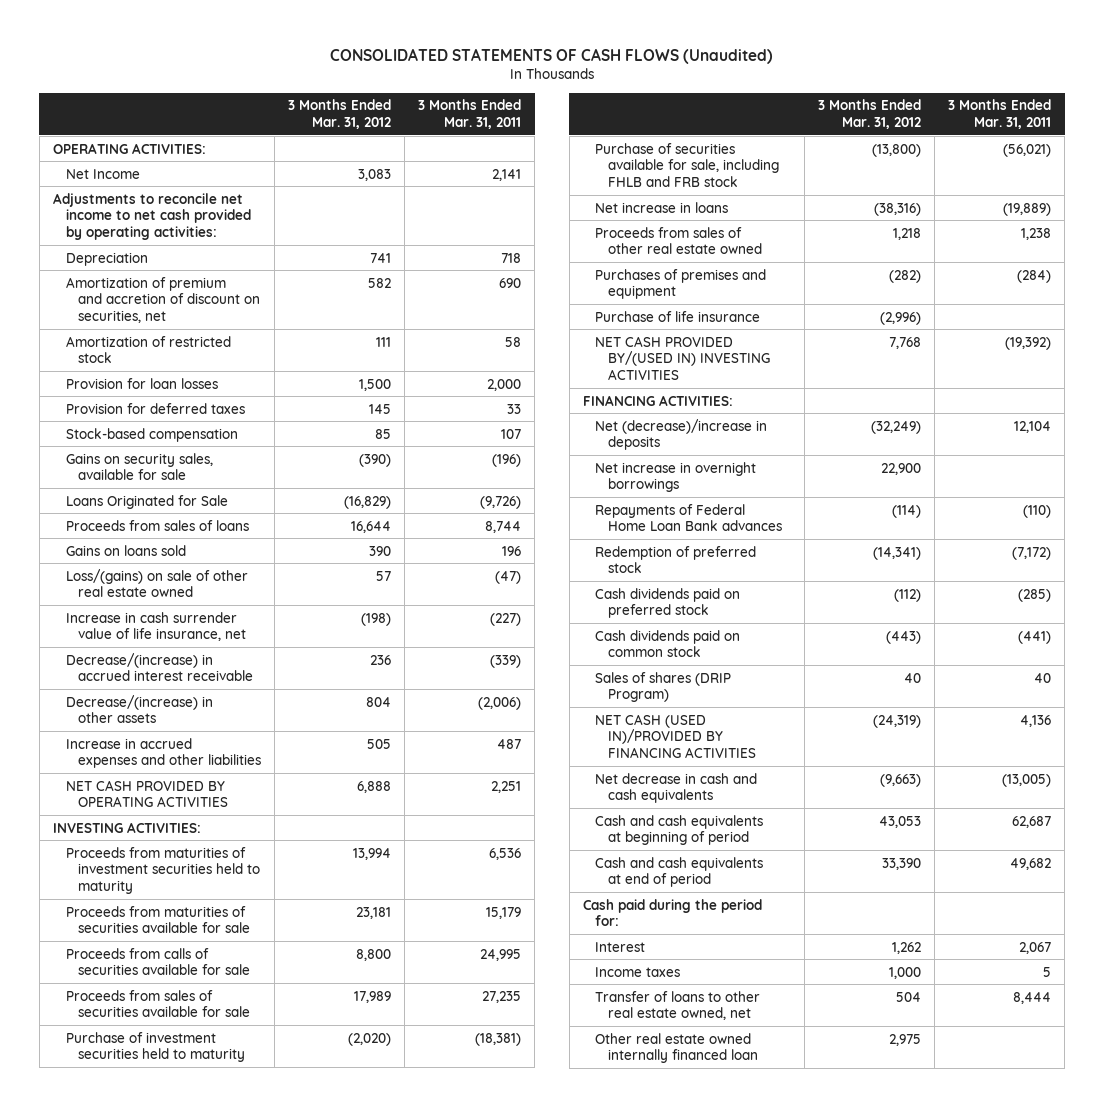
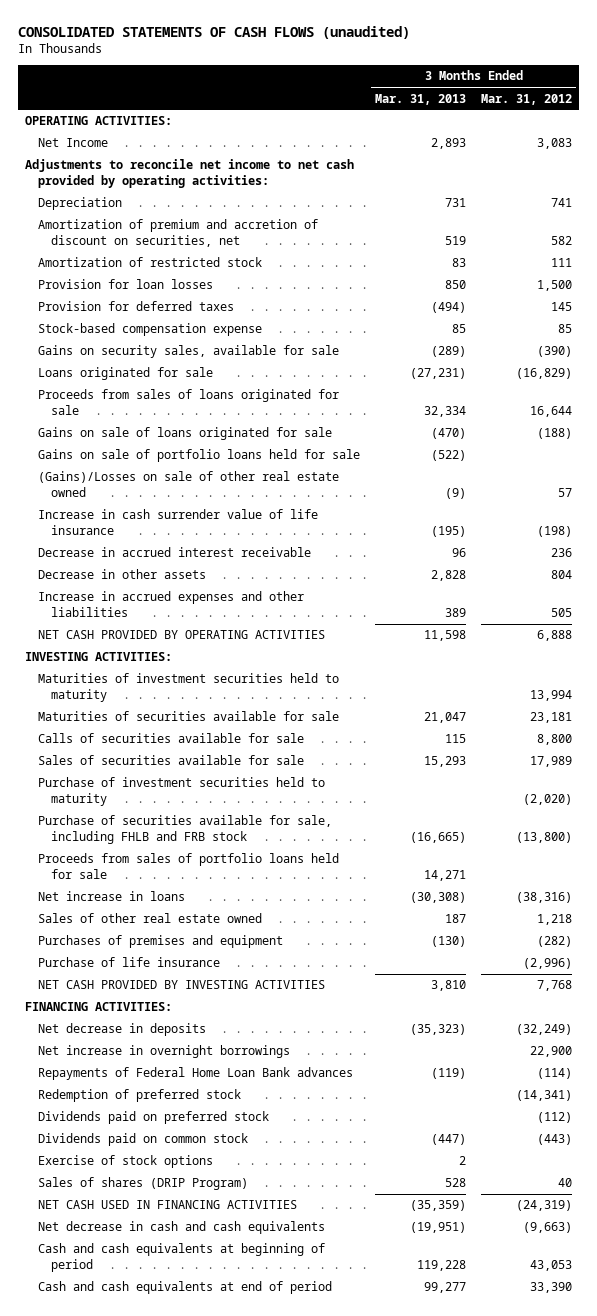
- CONSOLIDATED STATEMENTS OF CASH FLOWS (Unaudited)
+ CONSOLIDATED STATEMENTS OF CASH FLOWS (unaudited)
- | 3 Months Ended Mar. 31, 2012 | 3 Months Ended Mar. 31, 2011
+ | 3 Months Ended Mar. 31, 2013 | 3 Months Ended Mar. 31, 2012
- Stock-based compensation | 85 | 107
+ Stock-based compensation expense | 85 | 85
- Loans Originated for Sale | (16,829) | (9,726)
- Proceeds from sales of loans | 16,644 | 8,744
- Gains on loans sold | 390 | 196
- Loss/(gains) on sale of other real estate owned | 57 | (47)
- Increase in cash surrender value of life insurance, net | (198) | (227)
- Decrease/(increase) in accrued interest receivable | 236 | (339)
- Decrease/(increase) in other assets | 804 | (2,006)
+ Loans originated for sale | (27,231) | (16,829)
+ Proceeds from sales of loans originated for sale | 32,334 | 16,644
+ Gains on sale of loans originated for sale | (470) | (188)
+ Gains on sale of portfolio loans held for sale | (522) |
+ (Gains)/Losses on sale of other real estate owned | (9) | 57
+ Increase in cash surrender value of life insurance | (195) | (198)
+ Decrease in accrued interest receivable | 96 | 236
+ Decrease in other assets | 2,828 | 804
- Proceeds from maturities of investment securities held to maturity | 13,994 | 6,536
- Proceeds from maturities of securities available for sale | 23,181 | 15,179
- Proceeds from calls of securities available for sale | 8,800 | 24,995
- Proceeds from sales of securities available for sale | 17,989 | 27,235
+ Maturities of investment securities held to maturity | | 13,994
+ Maturities of securities available for sale | 21,047 | 23,181
+ Calls of securities available for sale | 115 | 8,800
+ Sales of securities available for sale | 15,293 | 17,989
+ Proceeds from sales of portfolio loans held for sale | 14,271 |
- Proceeds from sales of other real estate owned | 1,218 | 1,238
+ Sales of other real estate owned | 187 | 1,218
- NET CASH PROVIDED BY/(USED IN) INVESTING ACTIVITIES | 7,768 | (19,392)
+ NET CASH PROVIDED BY INVESTING ACTIVITIES | 3,810 | 7,768
- Net (decrease)/increase in deposits | (32,249) | 12,104
+ Net decrease in deposits | (35,323) | (32,249)
- Cash dividends paid on preferred stock | (112) | (285)
- Cash dividends paid on common stock | (443) | (441)
+ Dividends paid on preferred stock | | (112)
+ Dividends paid on common stock | (447) | (443)
+ Exercise of stock options | 2 |
- NET CASH (USED IN)/PROVIDED BY FINANCING ACTIVITIES | (24,319) | 4,136
+ NET CASH USED IN FINANCING ACTIVITIES | (35,359) | (24,319)
- Cash paid during the period for:
- Interest | 1,262 | 2,067
- Income taxes | 1,000 | 5
- Transfer of loans to other real estate owned, net | 504 | 8,444
- Other real estate owned internally financed loan | 2,975 |

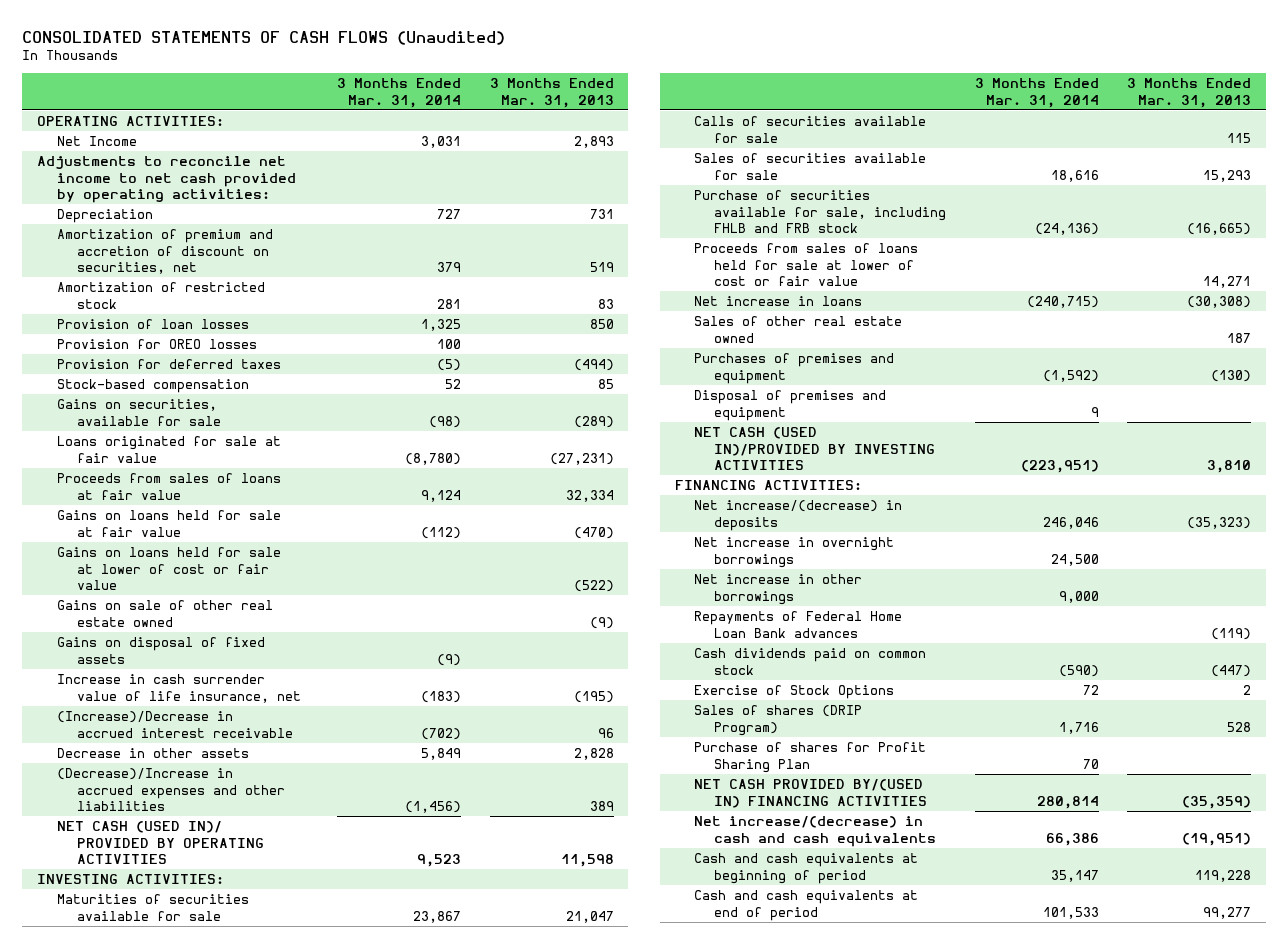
- CONSOLIDATED STATEMENTS OF CASH FLOWS (unaudited)
+ CONSOLIDATED STATEMENTS OF CASH FLOWS (Unaudited)
- | 3 Months Ended Mar. 31, 2013 | 3 Months Ended Mar. 31, 2012
+ | 3 Months Ended Mar. 31, 2014 | 3 Months Ended Mar. 31, 2013
- Provision for loan losses | 850 | 1,500
+ Provision of loan losses | 1,325 | 850
+ Provision for OREO losses | 100 |
- Stock-based compensation expense | 85 | 85
- Gains on security sales, available for sale | (289) | (390)
- Loans originated for sale | (27,231) | (16,829)
- Proceeds from sales of loans originated for sale | 32,334 | 16,644
- Gains on sale of loans originated for sale | (470) | (188)
- Gains on sale of portfolio loans held for sale | (522) |
- (Gains)/Losses on sale of other real estate owned | (9) | 57
- Increase in cash surrender value of life insurance | (195) | (198)
- Decrease in accrued interest receivable | 96 | 236
+ Stock-based compensation | 52 | 85
+ Gains on securities, available for sale | (98) | (289)
+ Loans originated for sale at fair value | (8,780) | (27,231)
+ Proceeds from sales of loans at fair value | 9,124 | 32,334
+ Gains on loans held for sale at fair value | (112) | (470)
+ Gains on loans held for sale at lower of cost or fair value | | (522)
+ Gains on sale of other real estate owned | | (9)
+ Gains on disposal of fixed assets | (9) |
+ Increase in cash surrender value of life insurance, net | (183) | (195)
+ (Increase)/Decrease in accrued interest receivable | (702) | 96
- Increase in accrued expenses and other liabilities | 389 | 505
- NET CASH PROVIDED BY OPERATING ACTIVITIES | 11,598 | 6,888
+ (Decrease)/Increase in accrued expenses and other liabilities | (1,456) | 389
+ NET CASH (USED IN)/ PROVIDED BY OPERATING ACTIVITIES | 9,523 | 11,598
- Maturities of investment securities held to maturity | | 13,994
- Purchase of investment securities held to maturity | | (2,020)
- Proceeds from sales of portfolio loans held for sale | 14,271 |
+ Proceeds from sales of loans held for sale at lower of cost or fair value | | 14,271
- Purchase of life insurance | | (2,996)
- NET CASH PROVIDED BY INVESTING ACTIVITIES | 3,810 | 7,768
+ Disposal of premises and equipment | 9 |
+ NET CASH (USED IN)/PROVIDED BY INVESTING ACTIVITIES | (223,951) | 3,810
- Net decrease in deposits | (35,323) | (32,249)
+ Net increase/(decrease) in deposits | 246,046 | (35,323)
+ Net increase in other borrowings | 9,000 |
- Redemption of preferred stock | | (14,341)
- Dividends paid on preferred stock | | (112)
- Dividends paid on common stock | (447) | (443)
- Exercise of stock options | 2 |
+ Cash dividends paid on common stock | (590) | (447)
+ Exercise of Stock Options | 72 | 2
- NET CASH USED IN FINANCING ACTIVITIES | (35,359) | (24,319)
- Net decrease in cash and cash equivalents | (19,951) | (9,663)
+ Purchase of shares for Profit Sharing Plan | 70 |
+ NET CASH PROVIDED BY/(USED IN) FINANCING ACTIVITIES | 280,814 | (35,359)
+ Net increase/(decrease) in cash and cash equivalents | 66,386 | (19,951)

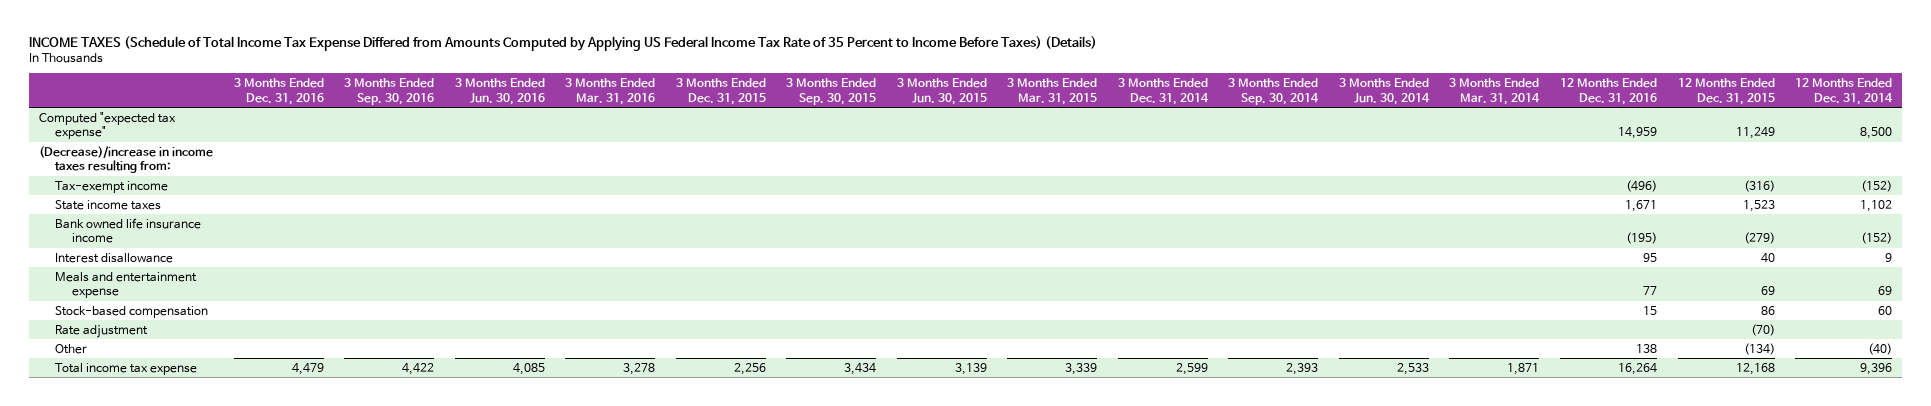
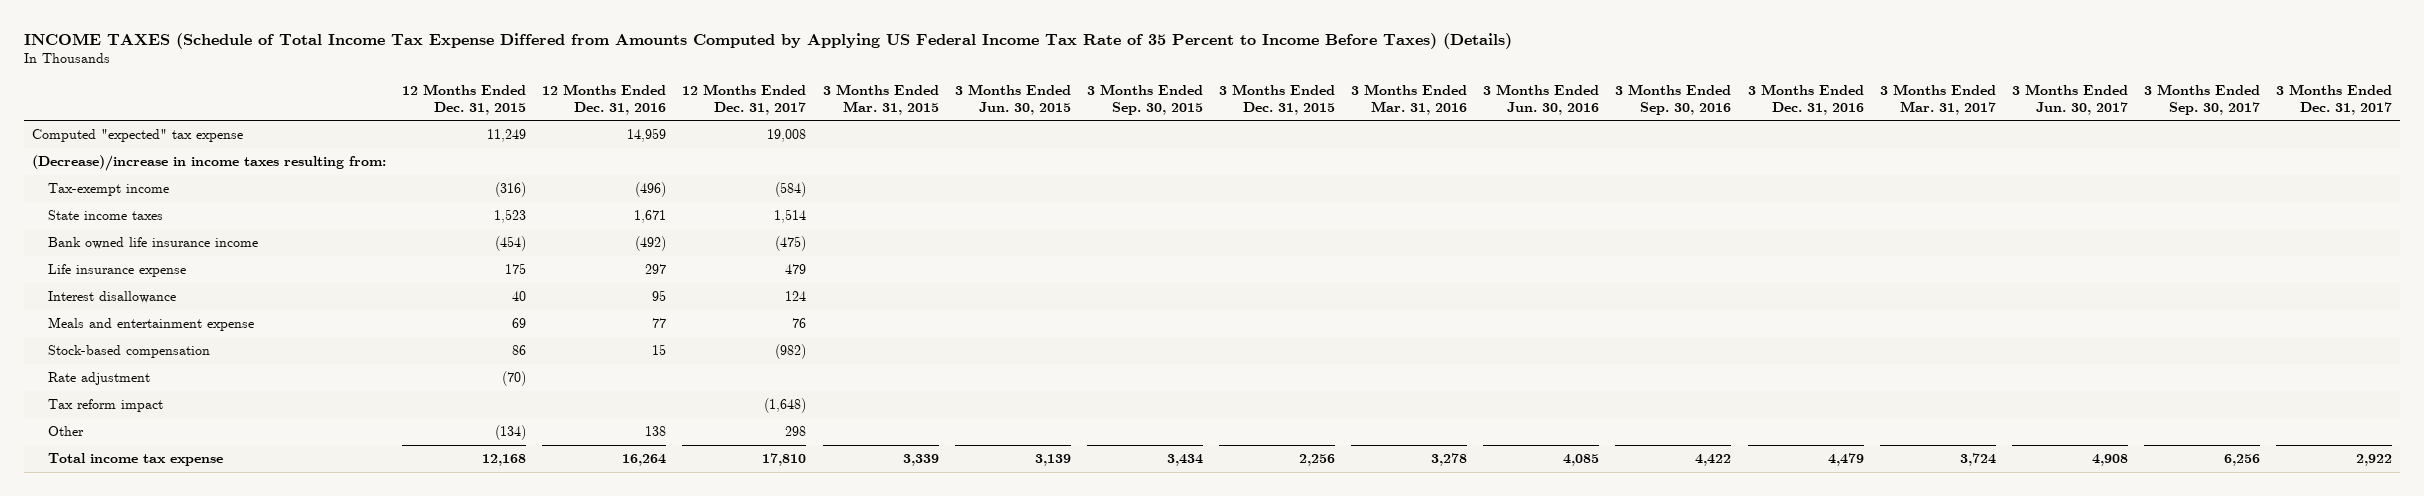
- | 3 Months Ended Dec. 31, 2016 | 3 Months Ended Sep. 30, 2016 | 3 Months Ended Jun. 30, 2016 | 3 Months Ended Mar. 31, 2016 | 3 Months Ended Dec. 31, 2015 | 3 Months Ended Sep. 30, 2015 | 3 Months Ended Jun. 30, 2015 | 3 Months Ended Mar. 31, 2015 | 3 Months Ended Dec. 31, 2014 | 3 Months Ended Sep. 30, 2014 | 3 Months Ended Jun. 30, 2014 | 3 Months Ended Mar. 31, 2014 | 12 Months Ended Dec. 31, 2016 | 12 Months Ended Dec. 31, 2015 | 12 Months Ended Dec. 31, 2014
+ | 12 Months Ended Dec. 31, 2015 | 12 Months Ended Dec. 31, 2016 | 12 Months Ended Dec. 31, 2017 | 3 Months Ended Mar. 31, 2015 | 3 Months Ended Jun. 30, 2015 | 3 Months Ended Sep. 30, 2015 | 3 Months Ended Dec. 31, 2015 | 3 Months Ended Mar. 31, 2016 | 3 Months Ended Jun. 30, 2016 | 3 Months Ended Sep. 30, 2016 | 3 Months Ended Dec. 31, 2016 | 3 Months Ended Mar. 31, 2017 | 3 Months Ended Jun. 30, 2017 | 3 Months Ended Sep. 30, 2017 | 3 Months Ended Dec. 31, 2017
- Computed "expected tax expense" | | | | | | | | | | | | | 14,959 | 11,249 | 8,500
+ Computed "expected" tax expense | 11,249 | 14,959 | 19,008 | | | | | | | | | | | |
- Bank owned life insurance income | | | | | | | | | | | | | (195) | (279) | (152)
+ Bank owned life insurance income | (454) | (492) | (475) | | | | | | | | | | | |
+ Life insurance expense | 175 | 297 | 479 | | | | | | | | | | | |
+ Tax reform impact | | | (1,648) | | | | | | | | | | | |

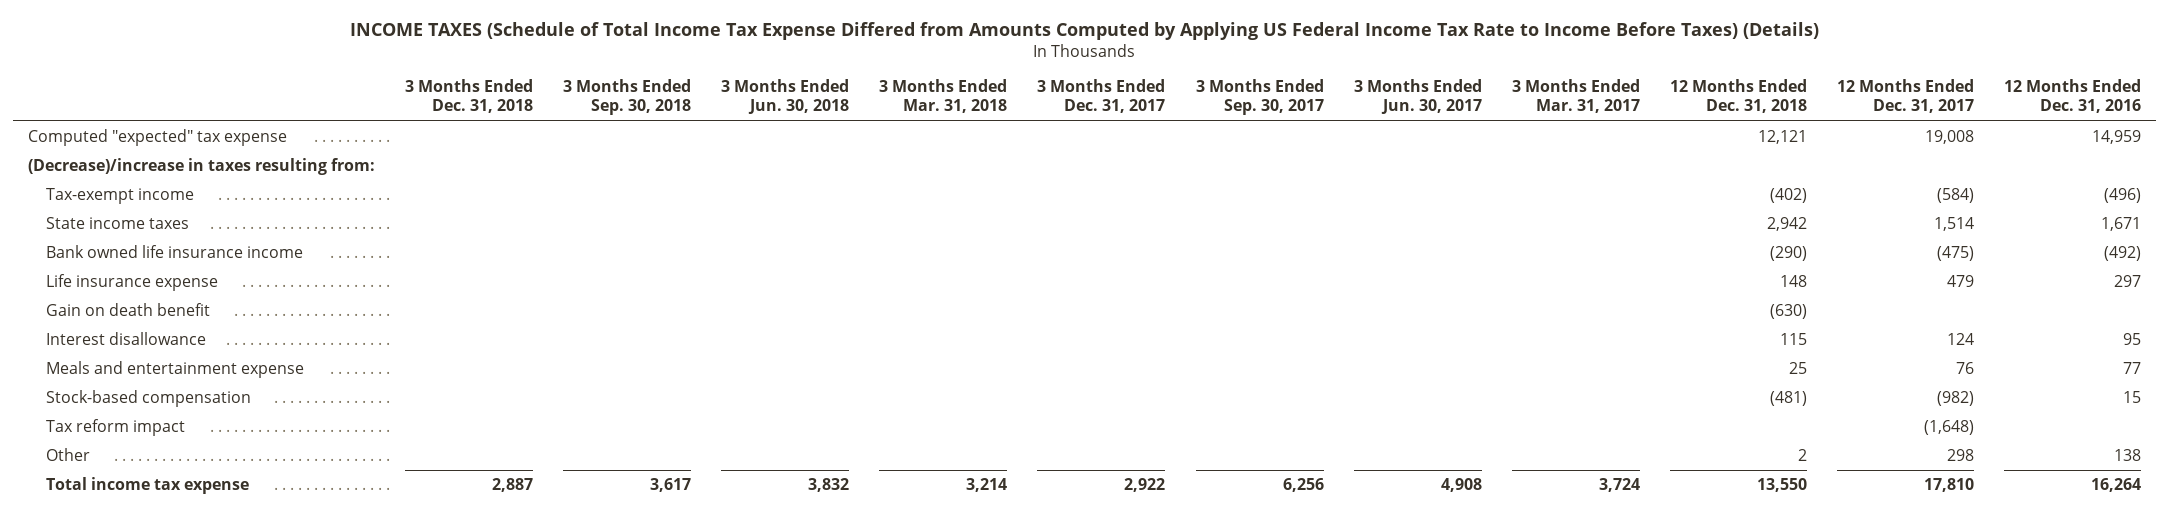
- INCOME TAXES (Schedule of Total Income Tax Expense Differed from Amounts Computed by Applying US Federal Income Tax Rate of 35 Percent to Income Before Taxes) (Details)
+ INCOME TAXES (Schedule of Total Income Tax Expense Differed from Amounts Computed by Applying US Federal Income Tax Rate to Income Before Taxes) (Details)
- | 12 Months Ended Dec. 31, 2015 | 12 Months Ended Dec. 31, 2016 | 12 Months Ended Dec. 31, 2017 | 3 Months Ended Mar. 31, 2015 | 3 Months Ended Jun. 30, 2015 | 3 Months Ended Sep. 30, 2015 | 3 Months Ended Dec. 31, 2015 | 3 Months Ended Mar. 31, 2016 | 3 Months Ended Jun. 30, 2016 | 3 Months Ended Sep. 30, 2016 | 3 Months Ended Dec. 31, 2016 | 3 Months Ended Mar. 31, 2017 | 3 Months Ended Jun. 30, 2017 | 3 Months Ended Sep. 30, 2017 | 3 Months Ended Dec. 31, 2017
+ | 3 Months Ended Dec. 31, 2018 | 3 Months Ended Sep. 30, 2018 | 3 Months Ended Jun. 30, 2018 | 3 Months Ended Mar. 31, 2018 | 3 Months Ended Dec. 31, 2017 | 3 Months Ended Sep. 30, 2017 | 3 Months Ended Jun. 30, 2017 | 3 Months Ended Mar. 31, 2017 | 12 Months Ended Dec. 31, 2018 | 12 Months Ended Dec. 31, 2017 | 12 Months Ended Dec. 31, 2016
- (Decrease)/increase in income taxes resulting from:
+ (Decrease)/increase in taxes resulting from:
+ Gain on death benefit | | | | | | | | | (630) | |
- Rate adjustment | (70) | | | | | | | | | | | | | |

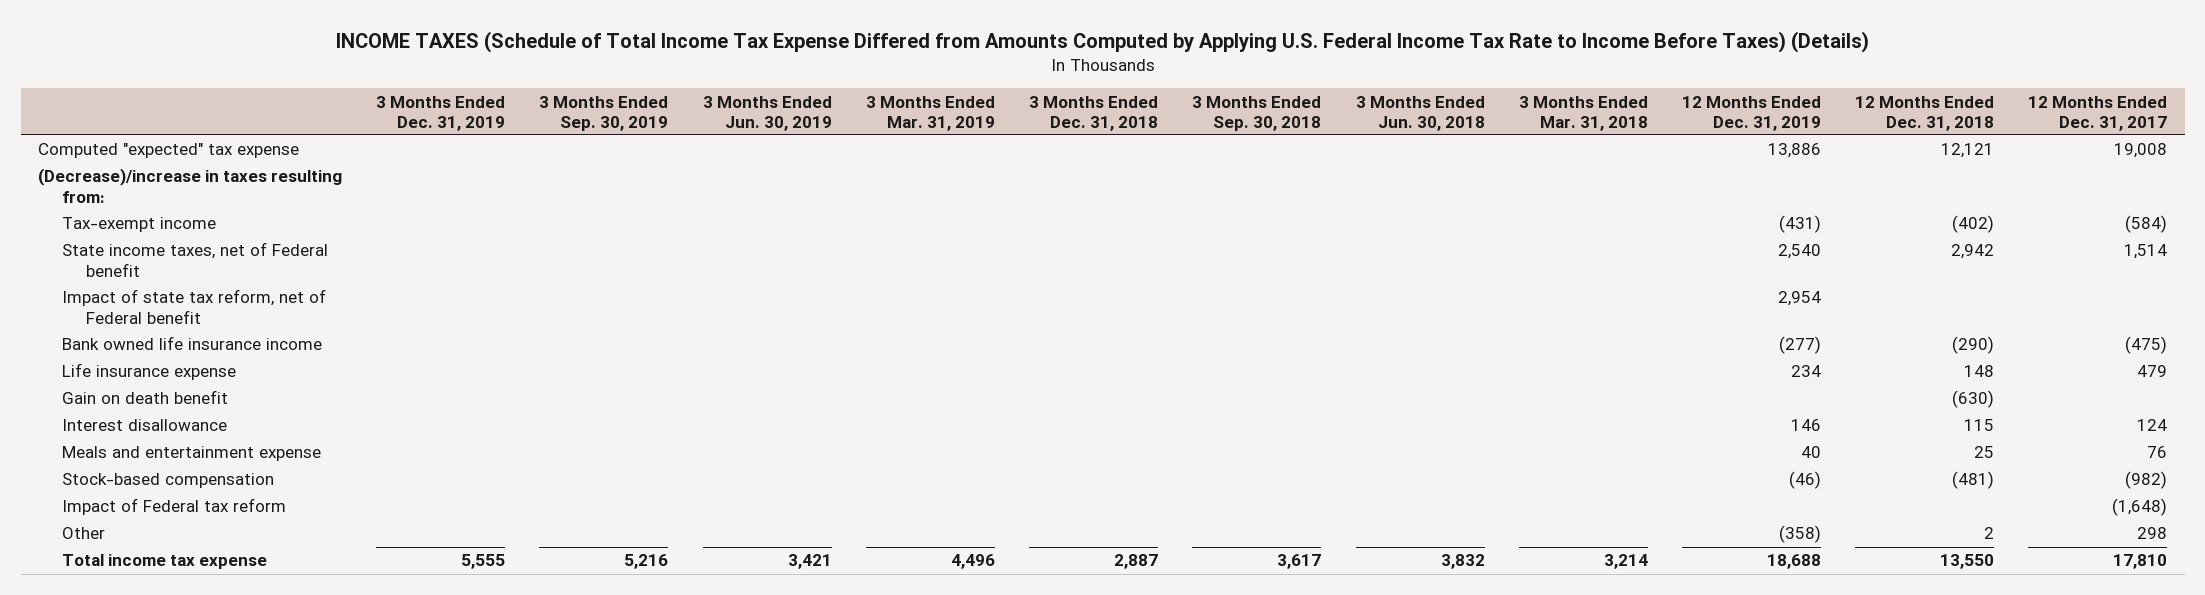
- INCOME TAXES (Schedule of Total Income Tax Expense Differed from Amounts Computed by Applying US Federal Income Tax Rate to Income Before Taxes) (Details)
+ INCOME TAXES (Schedule of Total Income Tax Expense Differed from Amounts Computed by Applying U.S. Federal Income Tax Rate to Income Before Taxes) (Details)
- | 3 Months Ended Dec. 31, 2018 | 3 Months Ended Sep. 30, 2018 | 3 Months Ended Jun. 30, 2018 | 3 Months Ended Mar. 31, 2018 | 3 Months Ended Dec. 31, 2017 | 3 Months Ended Sep. 30, 2017 | 3 Months Ended Jun. 30, 2017 | 3 Months Ended Mar. 31, 2017 | 12 Months Ended Dec. 31, 2018 | 12 Months Ended Dec. 31, 2017 | 12 Months Ended Dec. 31, 2016
+ | 3 Months Ended Dec. 31, 2019 | 3 Months Ended Sep. 30, 2019 | 3 Months Ended Jun. 30, 2019 | 3 Months Ended Mar. 31, 2019 | 3 Months Ended Dec. 31, 2018 | 3 Months Ended Sep. 30, 2018 | 3 Months Ended Jun. 30, 2018 | 3 Months Ended Mar. 31, 2018 | 12 Months Ended Dec. 31, 2019 | 12 Months Ended Dec. 31, 2018 | 12 Months Ended Dec. 31, 2017
- State income taxes | | | | | | | | | 2,942 | 1,514 | 1,671
+ State income taxes, net of Federal benefit | | | | | | | | | 2,540 | 2,942 | 1,514
+ Impact of state tax reform, net of Federal benefit | | | | | | | | | 2,954 | |
- Tax reform impact | | | | | | | | | | (1,648) |
+ Impact of Federal tax reform | | | | | | | | | | | (1,648)

